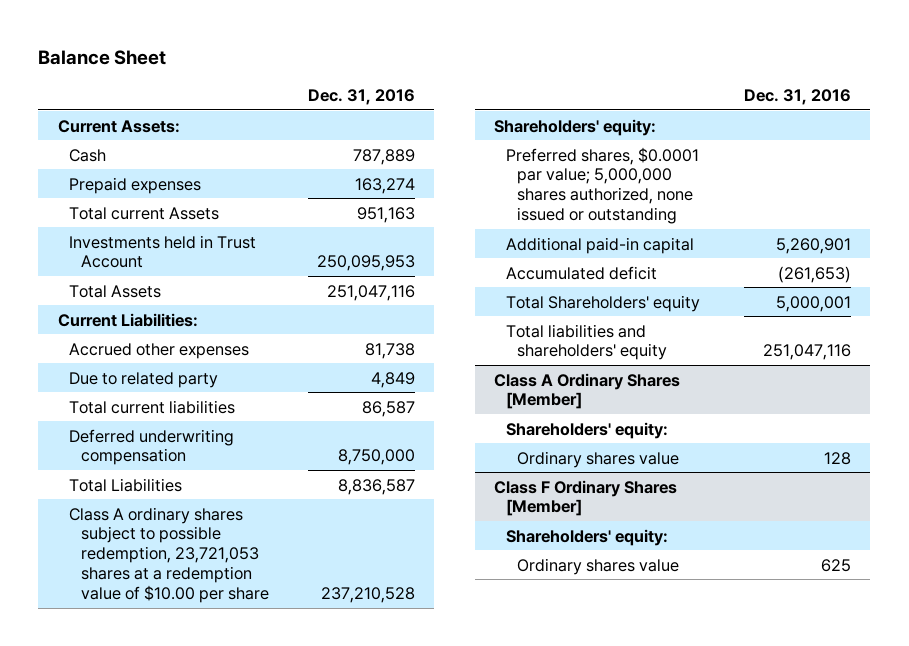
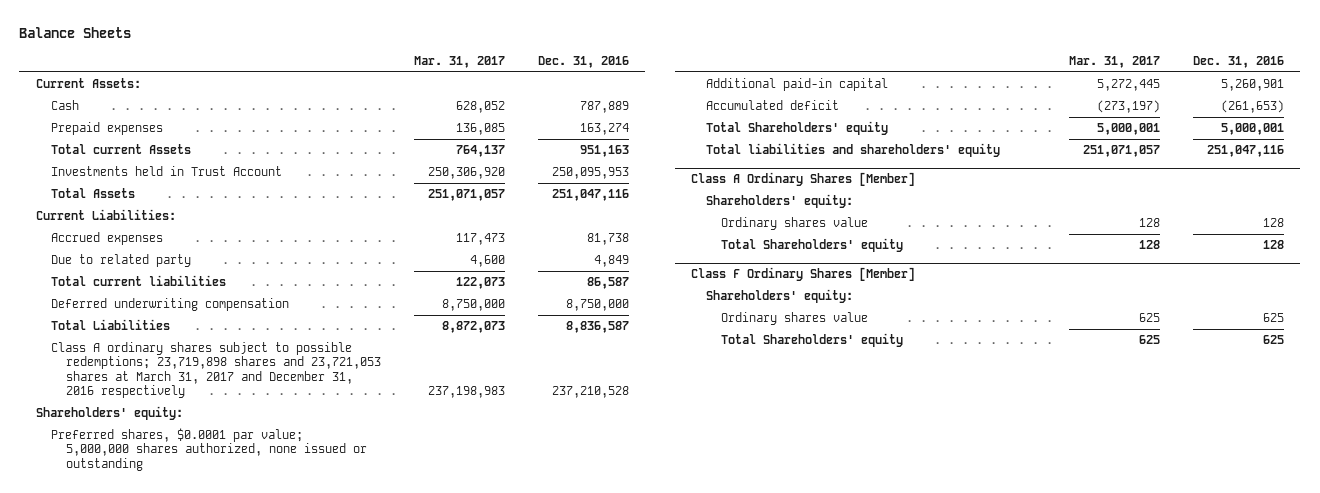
- Balance Sheet
+ Balance Sheets
- | Dec. 31, 2016
+ | Mar. 31, 2017 | Dec. 31, 2016
- Accrued other expenses | 81,738
+ Accrued expenses | 117,473 | 81,738
- Class A ordinary shares subject to possible redemption, 23,721,053 shares at a redemption value of $10.00 per share | 237,210,528
+ Class A ordinary shares subject to possible redemptions; 23,719,898 shares and 23,721,053 shares at March 31, 2017 and December 31, 2016 respectively | 237,198,983 | 237,210,528
@ Class A Ordinary Shares [Member]
+ Total Shareholders' equity | 128 | 128
@ Class F Ordinary Shares [Member]
+ Total Shareholders' equity | 625 | 625

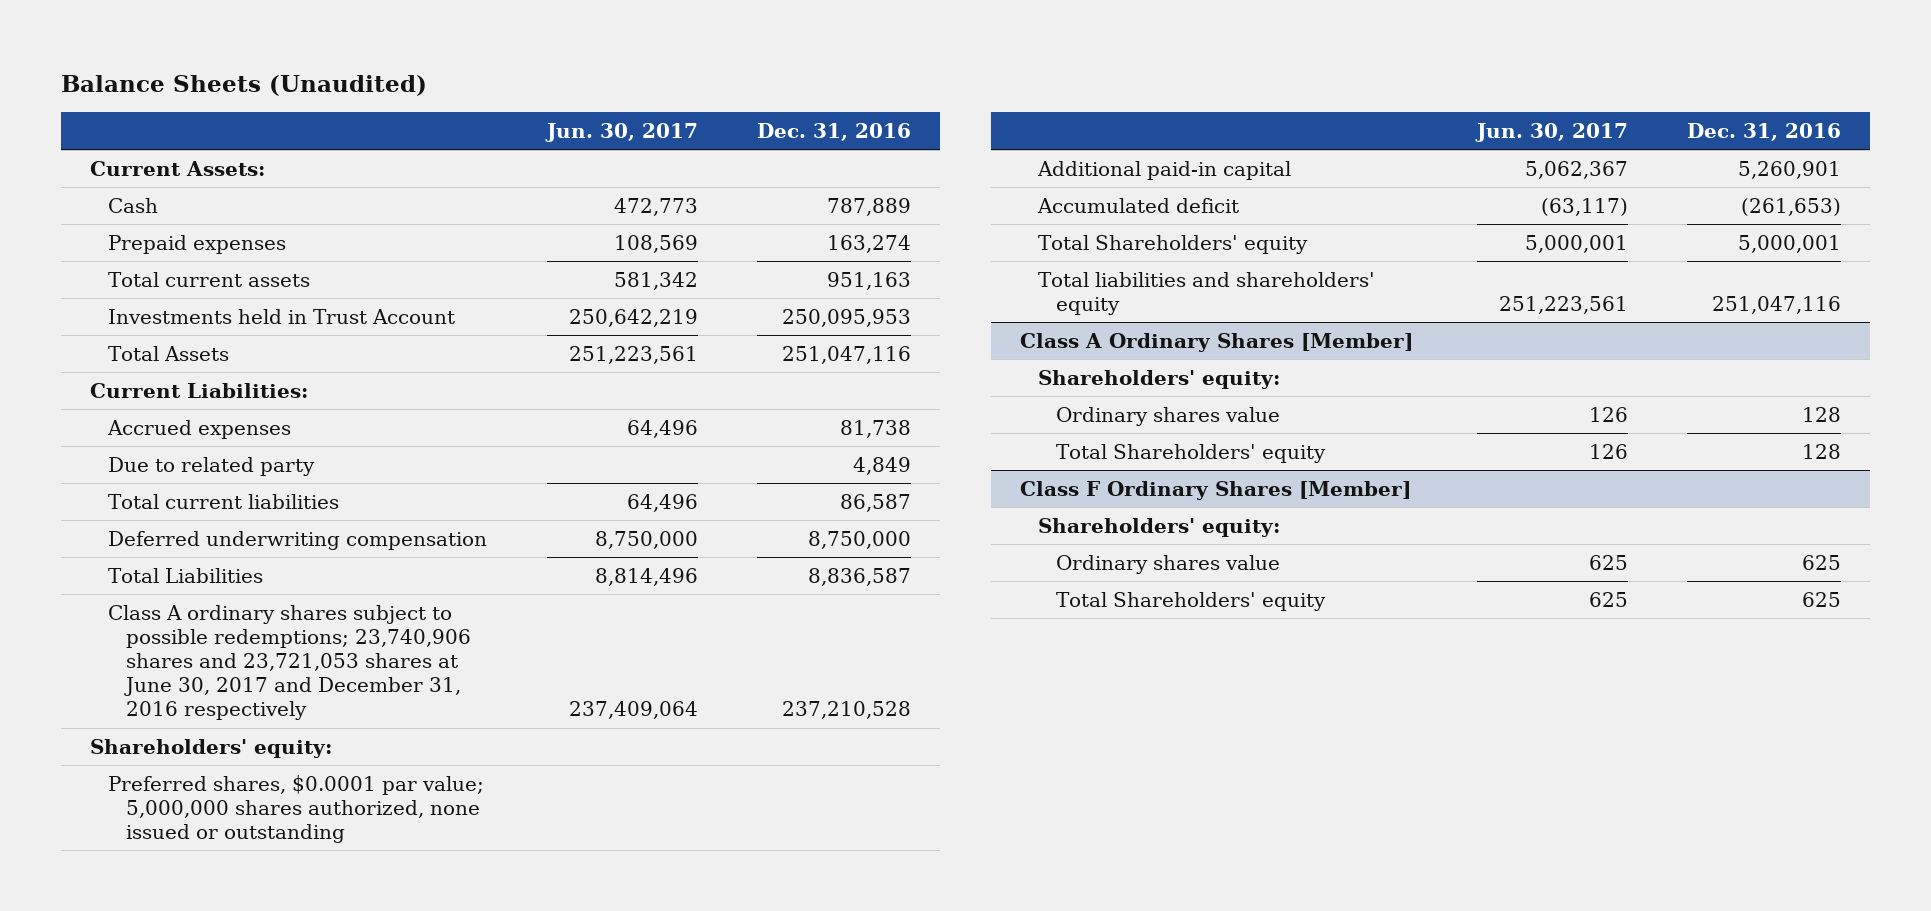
- Balance Sheets
+ Balance Sheets (Unaudited)
- | Mar. 31, 2017 | Dec. 31, 2016
+ | Jun. 30, 2017 | Dec. 31, 2016
- Total current Assets | 764,137 | 951,163
+ Total current assets | 581,342 | 951,163
- Class A ordinary shares subject to possible redemptions; 23,719,898 shares and 23,721,053 shares at March 31, 2017 and December 31, 2016 respectively | 237,198,983 | 237,210,528
+ Class A ordinary shares subject to possible redemptions; 23,740,906 shares and 23,721,053 shares at June 30, 2017 and December 31, 2016 respectively | 237,409,064 | 237,210,528

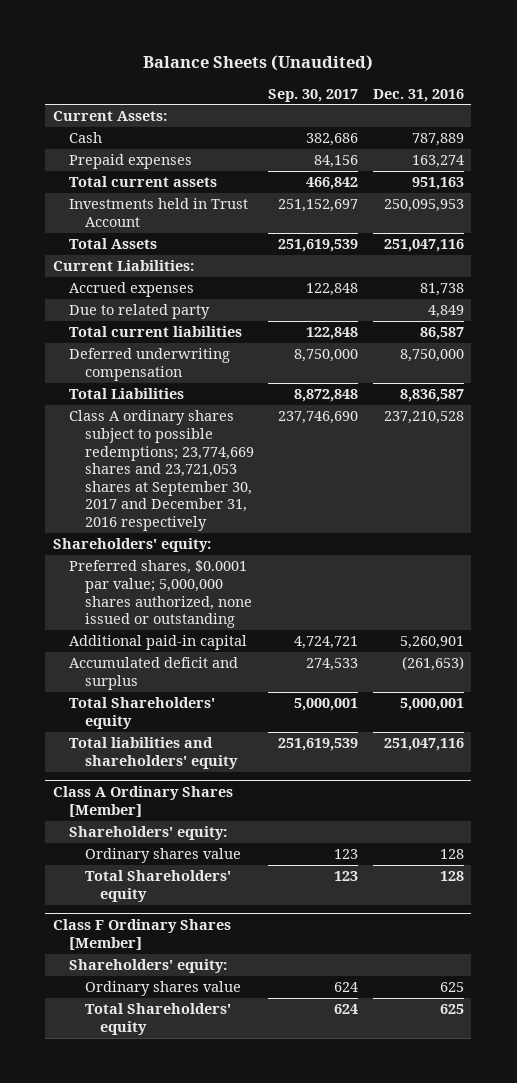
- | Jun. 30, 2017 | Dec. 31, 2016
+ | Sep. 30, 2017 | Dec. 31, 2016
- Class A ordinary shares subject to possible redemptions; 23,740,906 shares and 23,721,053 shares at June 30, 2017 and December 31, 2016 respectively | 237,409,064 | 237,210,528
+ Class A ordinary shares subject to possible redemptions; 23,774,669 shares and 23,721,053 shares at September 30, 2017 and December 31, 2016 respectively | 237,746,690 | 237,210,528
- Accumulated deficit | (63,117) | (261,653)
+ Accumulated deficit and surplus | 274,533 | (261,653)

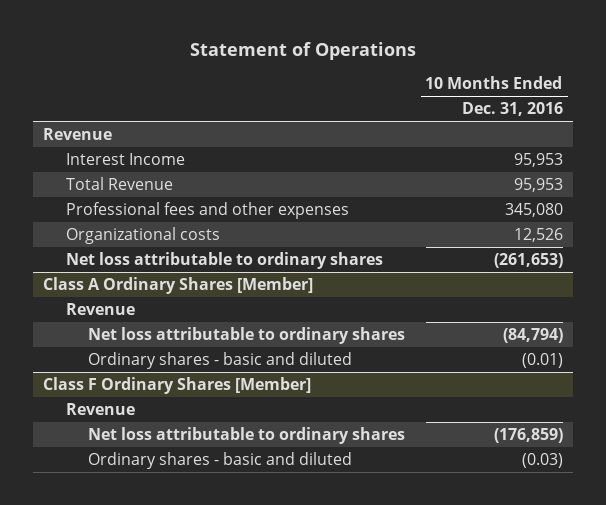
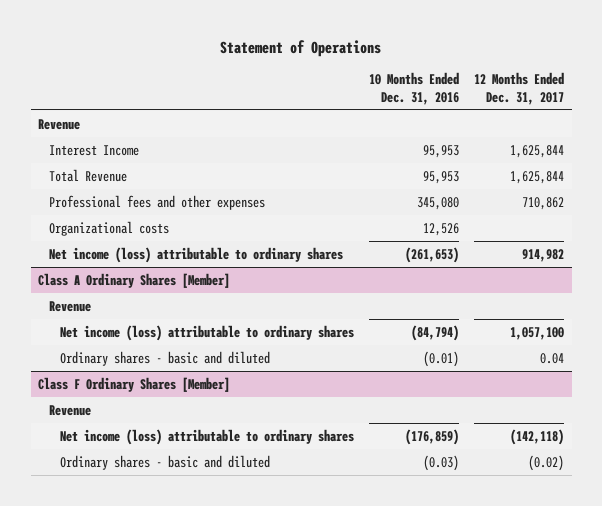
- | 10 Months Ended Dec. 31, 2016
+ | 10 Months Ended Dec. 31, 2016 | 12 Months Ended Dec. 31, 2017
- Net loss attributable to ordinary shares | (261,653)
+ Net income (loss) attributable to ordinary shares | (261,653) | 914,982
@ Class A Ordinary Shares [Member]
- Net loss attributable to ordinary shares | (84,794)
+ Net income (loss) attributable to ordinary shares | (84,794) | 1,057,100
@ Class F Ordinary Shares [Member]
- Net loss attributable to ordinary shares | (176,859)
+ Net income (loss) attributable to ordinary shares | (176,859) | (142,118)

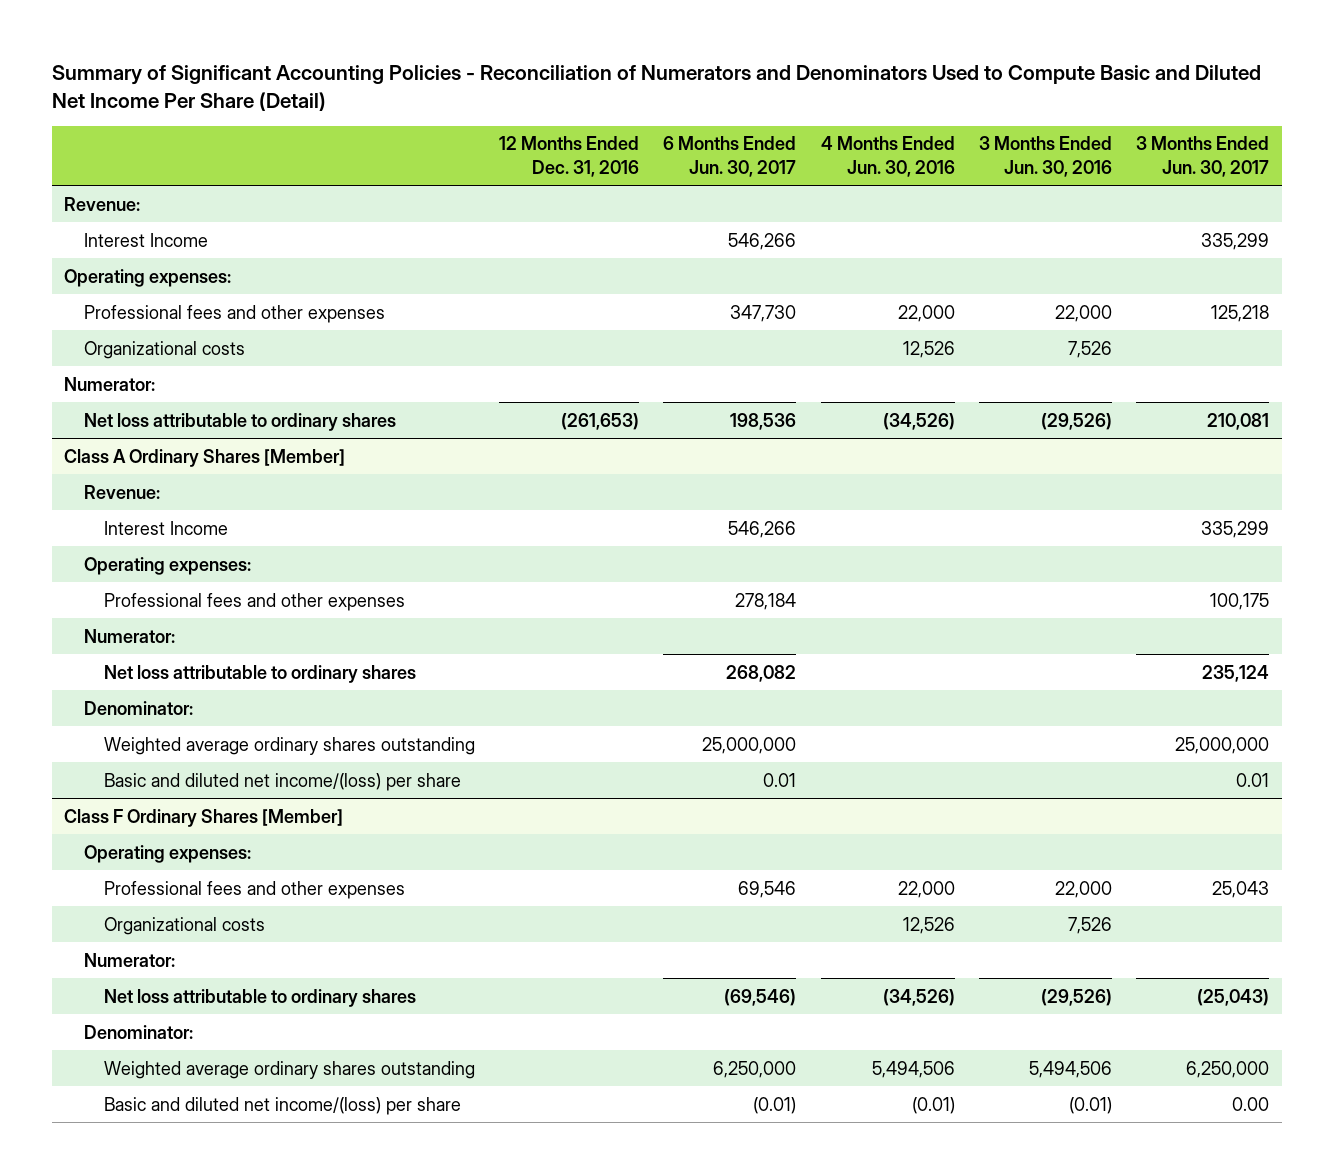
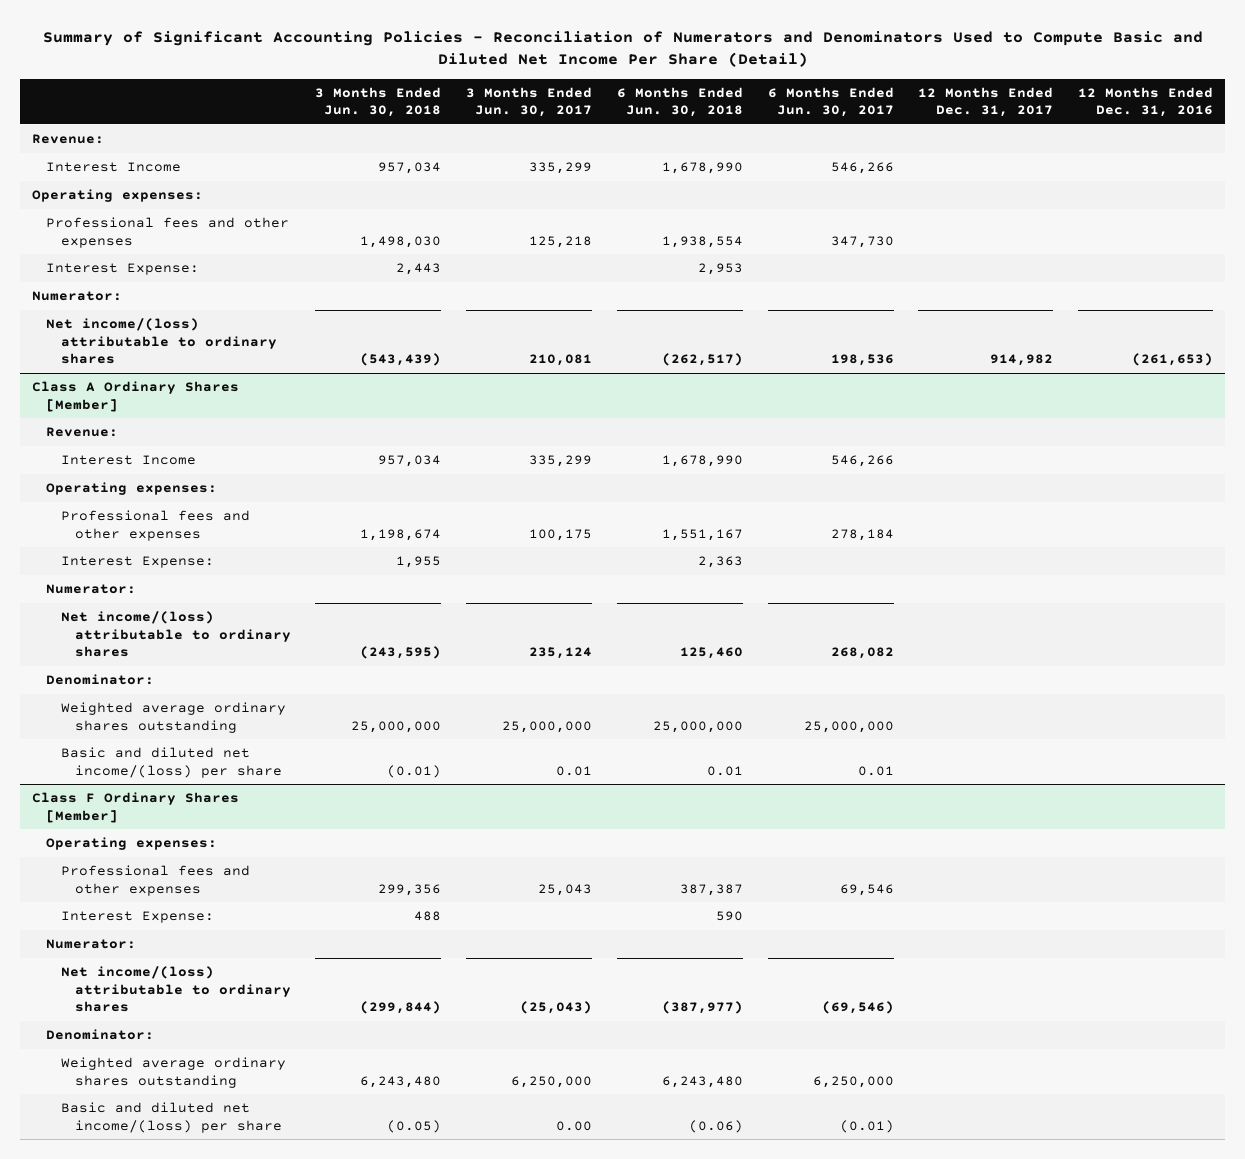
- | 12 Months Ended Dec. 31, 2016 | 6 Months Ended Jun. 30, 2017 | 4 Months Ended Jun. 30, 2016 | 3 Months Ended Jun. 30, 2016 | 3 Months Ended Jun. 30, 2017
+ | 3 Months Ended Jun. 30, 2018 | 3 Months Ended Jun. 30, 2017 | 6 Months Ended Jun. 30, 2018 | 6 Months Ended Jun. 30, 2017 | 12 Months Ended Dec. 31, 2017 | 12 Months Ended Dec. 31, 2016
- Organizational costs | | | 12,526 | 7,526 |
+ Interest Expense: | 2,443 | | 2,953 | | |
- Net loss attributable to ordinary shares | (261,653) | 198,536 | (34,526) | (29,526) | 210,081
+ Net income/(loss) attributable to ordinary shares | (543,439) | 210,081 | (262,517) | 198,536 | 914,982 | (261,653)
@ Class A Ordinary Shares [Member]
+ Interest Expense: | 1,955 | | 2,363 | | |
- Net loss attributable to ordinary shares | | 268,082 | | | 235,124
+ Net income/(loss) attributable to ordinary shares | (243,595) | 235,124 | 125,460 | 268,082 | |
@ Class F Ordinary Shares [Member]
- Organizational costs | | | 12,526 | 7,526 |
+ Interest Expense: | 488 | | 590 | | |
- Net loss attributable to ordinary shares | | (69,546) | (34,526) | (29,526) | (25,043)
+ Net income/(loss) attributable to ordinary shares | (299,844) | (25,043) | (387,977) | (69,546) | |

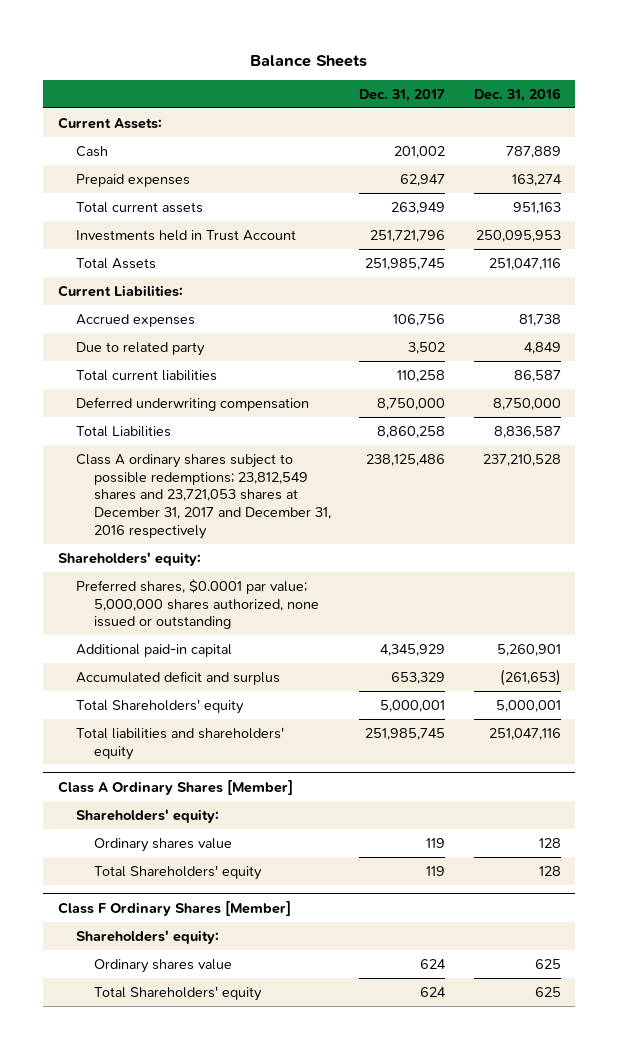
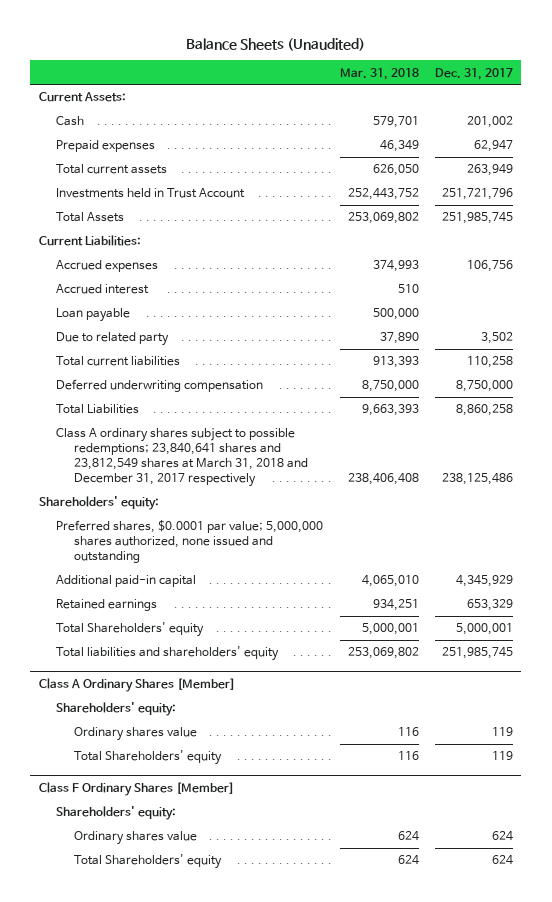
- Balance Sheets
+ Balance Sheets (Unaudited)
- | Dec. 31, 2017 | Dec. 31, 2016
+ | Mar. 31, 2018 | Dec. 31, 2017
+ Accrued interest | 510 |
+ Loan payable | 500,000 |
- Class A ordinary shares subject to possible redemptions; 23,812,549 shares and 23,721,053 shares at December 31, 2017 and December 31, 2016 respectively | 238,125,486 | 237,210,528
+ Class A ordinary shares subject to possible redemptions; 23,840,641 shares and 23,812,549 shares at March 31, 2018 and December 31, 2017 respectively | 238,406,408 | 238,125,486
- Preferred shares, $0.0001 par value; 5,000,000 shares authorized, none issued or outstanding
+ Preferred shares, $0.0001 par value; 5,000,000 shares authorized, none issued and outstanding
- Accumulated deficit and surplus | 653,329 | (261,653)
+ Retained earnings | 934,251 | 653,329

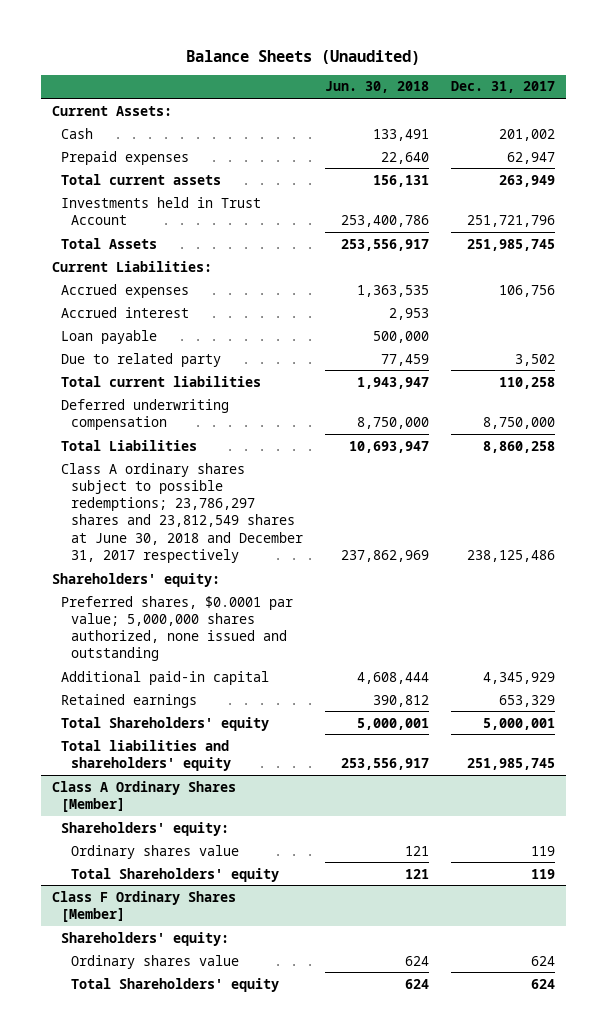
- | Mar. 31, 2018 | Dec. 31, 2017
+ | Jun. 30, 2018 | Dec. 31, 2017
- Class A ordinary shares subject to possible redemptions; 23,840,641 shares and 23,812,549 shares at March 31, 2018 and December 31, 2017 respectively | 238,406,408 | 238,125,486
+ Class A ordinary shares subject to possible redemptions; 23,786,297 shares and 23,812,549 shares at June 30, 2018 and December 31, 2017 respectively | 237,862,969 | 238,125,486

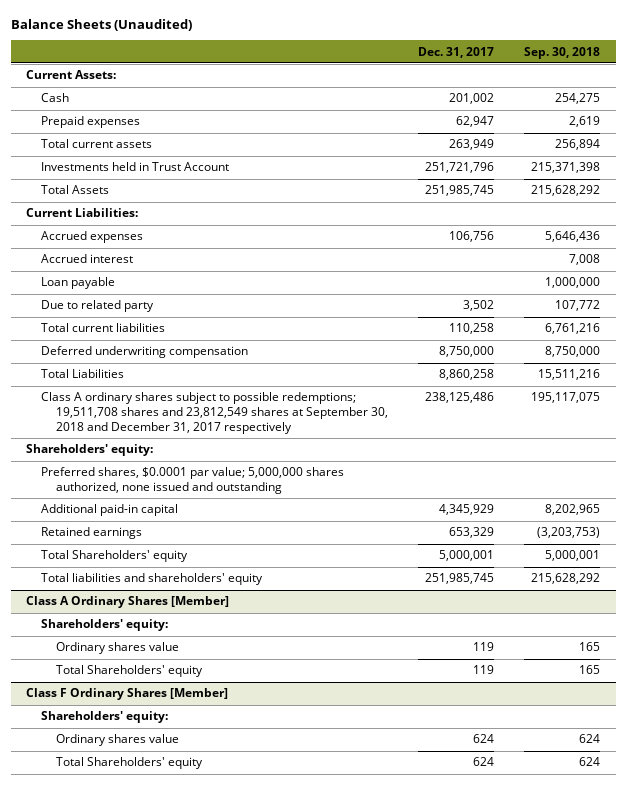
- | Jun. 30, 2018 | Dec. 31, 2017
+ | Dec. 31, 2017 | Sep. 30, 2018
- Class A ordinary shares subject to possible redemptions; 23,786,297 shares and 23,812,549 shares at June 30, 2018 and December 31, 2017 respectively | 237,862,969 | 238,125,486
+ Class A ordinary shares subject to possible redemptions; 19,511,708 shares and 23,812,549 shares at September 30, 2018 and December 31, 2017 respectively | 238,125,486 | 195,117,075

